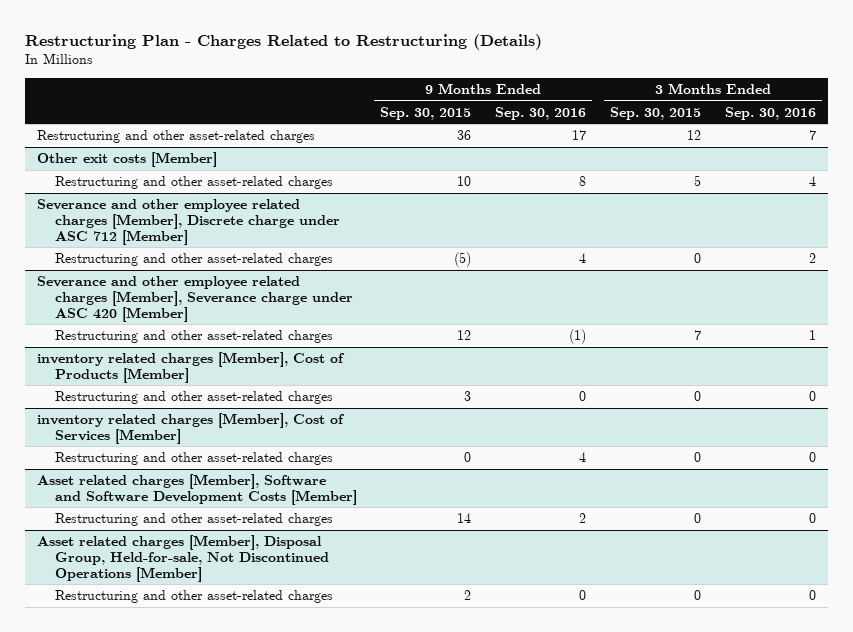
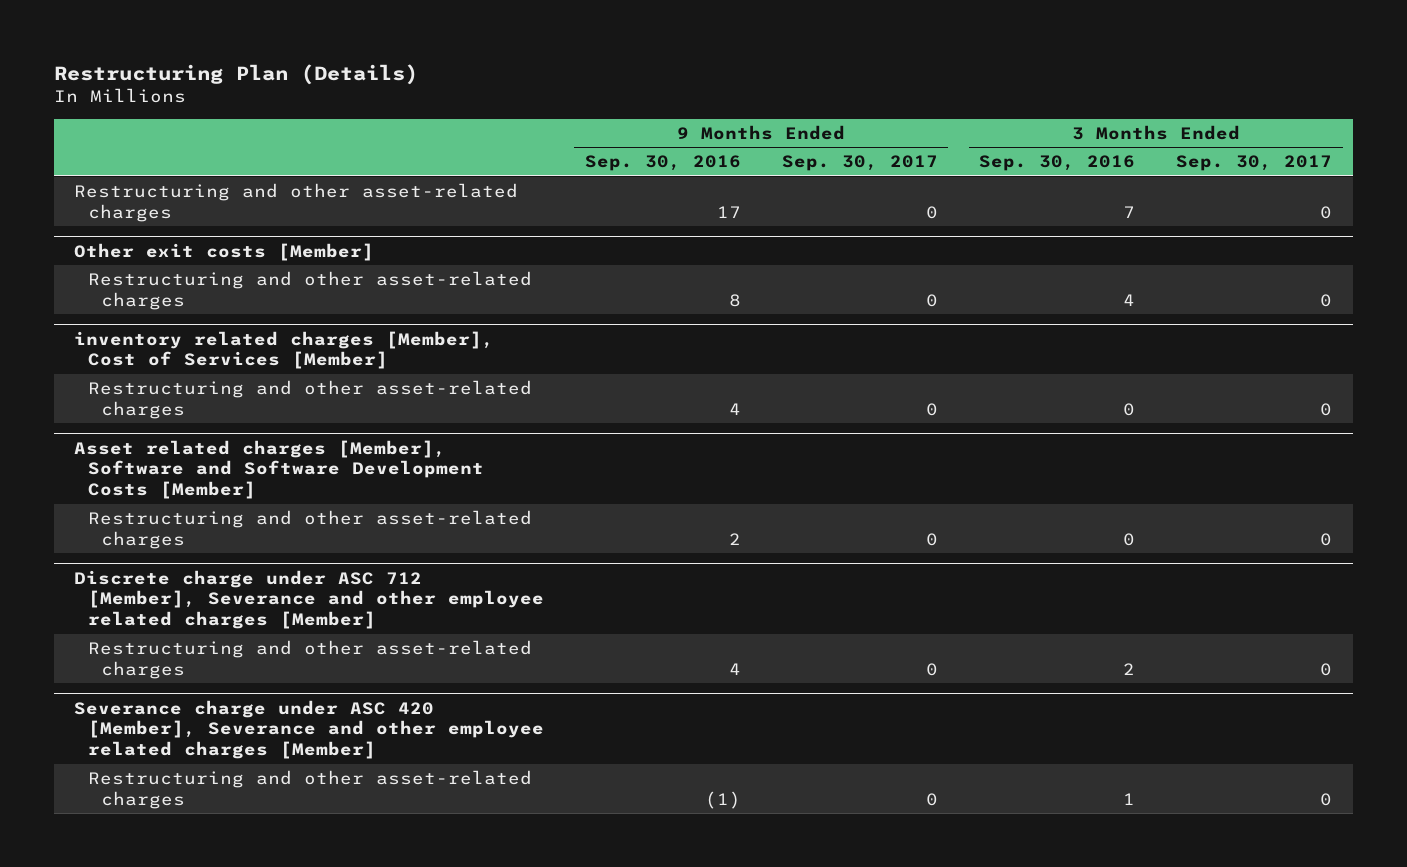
- Restructuring Plan - Charges Related to Restructuring (Details)
+ Restructuring Plan (Details)
- | 9 Months Ended Sep. 30, 2015 | 9 Months Ended Sep. 30, 2016 | 3 Months Ended Sep. 30, 2015 | 3 Months Ended Sep. 30, 2016
+ | 9 Months Ended Sep. 30, 2016 | 9 Months Ended Sep. 30, 2017 | 3 Months Ended Sep. 30, 2016 | 3 Months Ended Sep. 30, 2017
- Severance and other employee related charges [Member], Discrete charge under ASC 712 [Member]
- Restructuring and other asset-related charges | (5) | 4 | 0 | 2
- Severance and other employee related charges [Member], Severance charge under ASC 420 [Member]
- Restructuring and other asset-related charges | 12 | (1) | 7 | 1
- inventory related charges [Member], Cost of Products [Member]
- Restructuring and other asset-related charges | 3 | 0 | 0 | 0
- Asset related charges [Member], Disposal Group, Held-for-sale, Not Discontinued Operations [Member]
- Restructuring and other asset-related charges | 2 | 0 | 0 | 0
+ Discrete charge under ASC 712 [Member], Severance and other employee related charges [Member]
+ Restructuring and other asset-related charges | 4 | 0 | 2 | 0
+ Severance charge under ASC 420 [Member], Severance and other employee related charges [Member]
+ Restructuring and other asset-related charges | (1) | 0 | 1 | 0

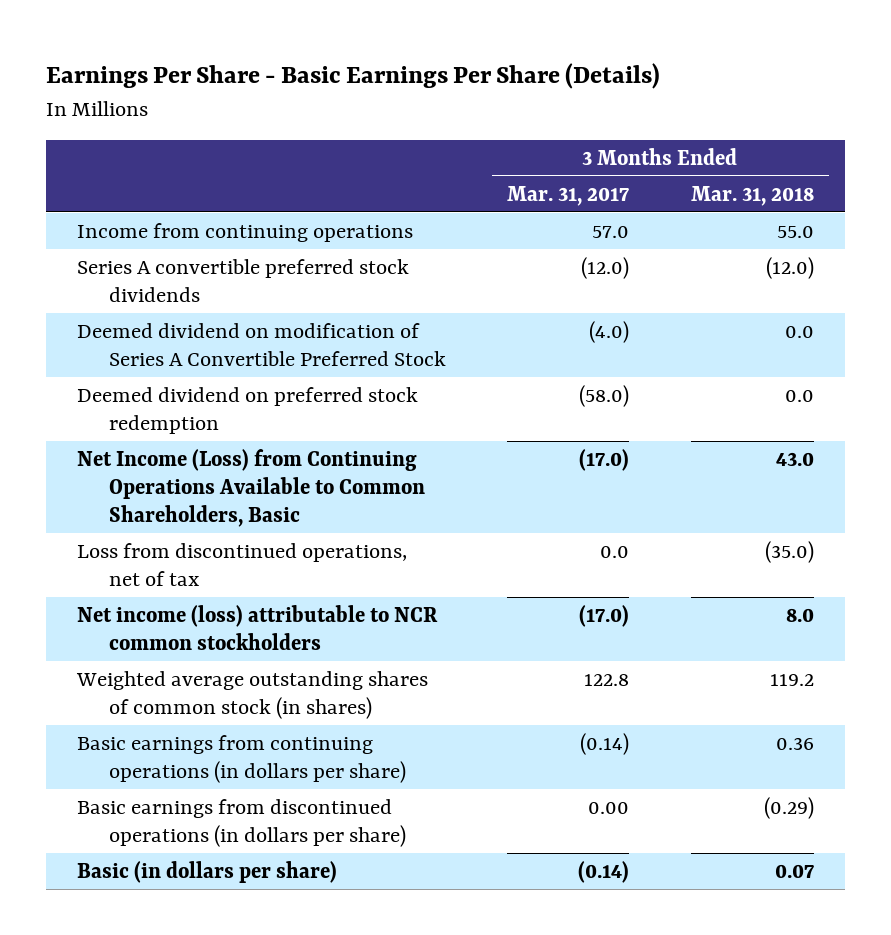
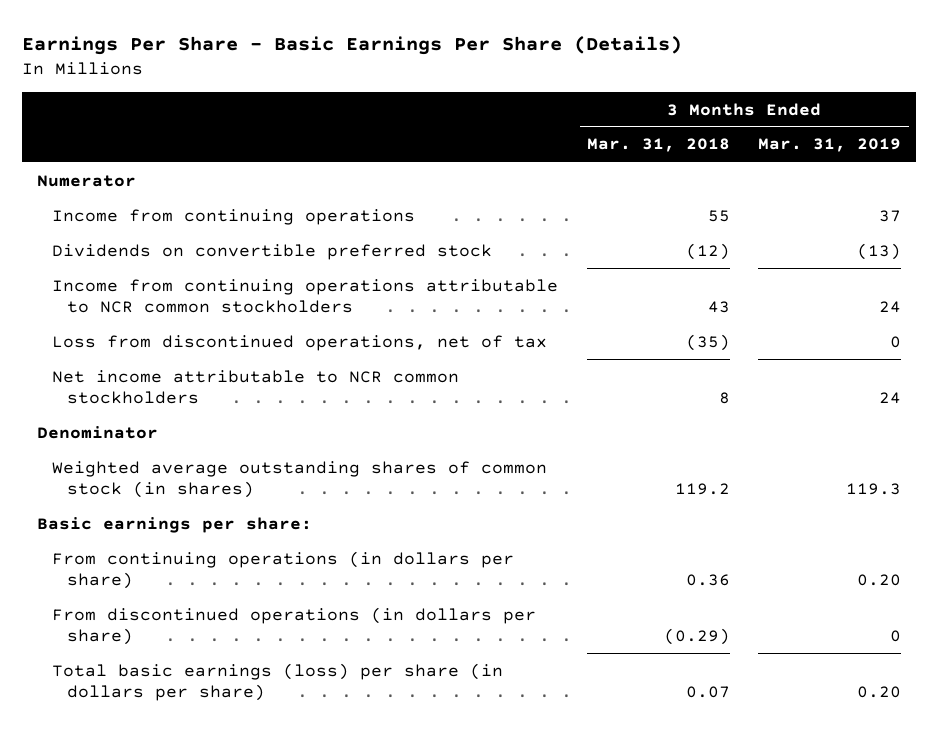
- | 3 Months Ended Mar. 31, 2017 | 3 Months Ended Mar. 31, 2018
+ | 3 Months Ended Mar. 31, 2018 | 3 Months Ended Mar. 31, 2019
- Income from continuing operations | 57.0 | 55.0
- Series A convertible preferred stock dividends | (12.0) | (12.0)
- Deemed dividend on modification of Series A Convertible Preferred Stock | (4.0) | 0.0
- Deemed dividend on preferred stock redemption | (58.0) | 0.0
- Net Income (Loss) from Continuing Operations Available to Common Shareholders, Basic | (17.0) | 43.0
- Loss from discontinued operations, net of tax | 0.0 | (35.0)
- Net income (loss) attributable to NCR common stockholders | (17.0) | 8.0
+ Numerator
+ Income from continuing operations | 55 | 37
+ Dividends on convertible preferred stock | (12) | (13)
+ Income from continuing operations attributable to NCR common stockholders | 43 | 24
+ Loss from discontinued operations, net of tax | (35) | 0
+ Net income attributable to NCR common stockholders | 8 | 24
+ Denominator
- Basic earnings from continuing operations (in dollars per share) | (0.14) | 0.36
- Basic earnings from discontinued operations (in dollars per share) | 0.00 | (0.29)
- Basic (in dollars per share) | (0.14) | 0.07
+ Basic earnings per share:
+ From continuing operations (in dollars per share) | 0.36 | 0.20
+ From discontinued operations (in dollars per share) | (0.29) | 0
+ Total basic earnings (loss) per share (in dollars per share) | 0.07 | 0.20

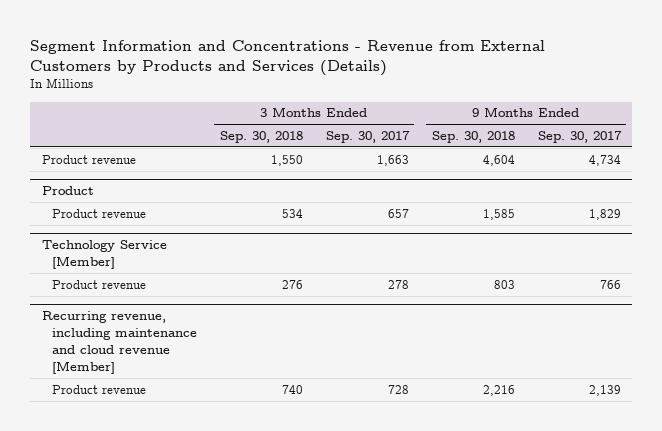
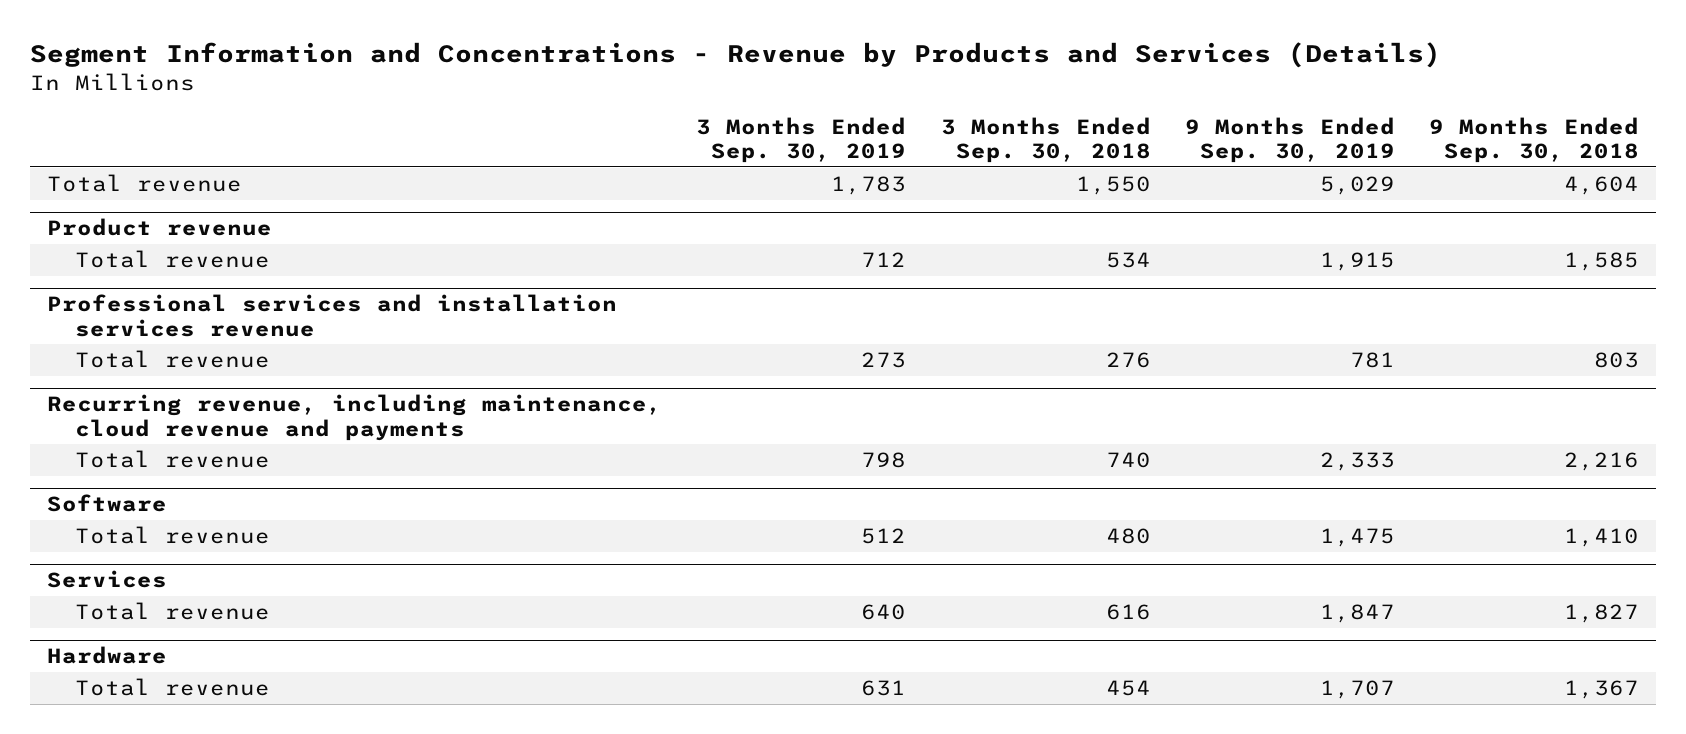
- Segment Information and Concentrations - Revenue from External Customers by Products and Services (Details)
+ Segment Information and Concentrations - Revenue by Products and Services (Details)
- | 3 Months Ended Sep. 30, 2018 | 3 Months Ended Sep. 30, 2017 | 9 Months Ended Sep. 30, 2018 | 9 Months Ended Sep. 30, 2017
+ | 3 Months Ended Sep. 30, 2019 | 3 Months Ended Sep. 30, 2018 | 9 Months Ended Sep. 30, 2019 | 9 Months Ended Sep. 30, 2018
- Product revenue | 1,550 | 1,663 | 4,604 | 4,734
- Product
- Product revenue | 534 | 657 | 1,585 | 1,829
- Technology Service [Member]
- Product revenue | 276 | 278 | 803 | 766
- Recurring revenue, including maintenance and cloud revenue [Member]
- Product revenue | 740 | 728 | 2,216 | 2,139
+ Total revenue | 1,783 | 1,550 | 5,029 | 4,604
+ Product revenue
+ Total revenue | 712 | 534 | 1,915 | 1,585
+ Professional services and installation services revenue
+ Total revenue | 273 | 276 | 781 | 803
+ Recurring revenue, including maintenance, cloud revenue and payments
+ Total revenue | 798 | 740 | 2,333 | 2,216
+ Software
+ Total revenue | 512 | 480 | 1,475 | 1,410
+ Services
+ Total revenue | 640 | 616 | 1,847 | 1,827
+ Hardware
+ Total revenue | 631 | 454 | 1,707 | 1,367

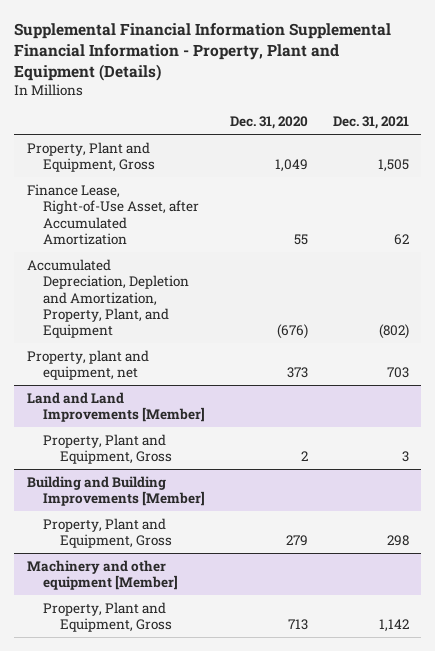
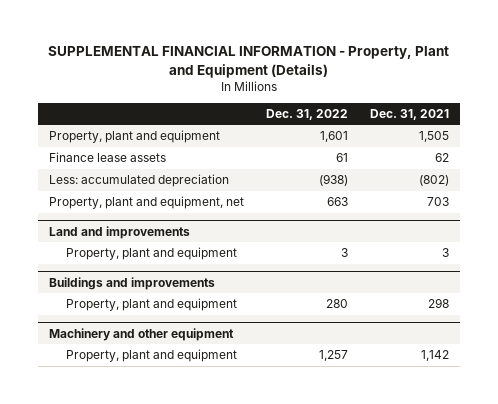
- Supplemental Financial Information Supplemental Financial Information - Property, Plant and Equipment (Details)
+ SUPPLEMENTAL FINANCIAL INFORMATION - Property, Plant and Equipment (Details)
- | Dec. 31, 2020 | Dec. 31, 2021
+ | Dec. 31, 2022 | Dec. 31, 2021
- Property, Plant and Equipment, Gross | 1,049 | 1,505
- Finance Lease, Right-of-Use Asset, after Accumulated Amortization | 55 | 62
- Accumulated Depreciation, Depletion and Amortization, Property, Plant, and Equipment | (676) | (802)
+ Property, plant and equipment | 1,601 | 1,505
+ Finance lease assets | 61 | 62
+ Less: accumulated depreciation | (938) | (802)
- Land and Land Improvements [Member]
- Property, Plant and Equipment, Gross | 2 | 3
- Building and Building Improvements [Member]
- Property, Plant and Equipment, Gross | 279 | 298
- Machinery and other equipment [Member]
- Property, Plant and Equipment, Gross | 713 | 1,142
+ Land and improvements
+ Property, plant and equipment | 3 | 3
+ Buildings and improvements
+ Property, plant and equipment | 280 | 298
+ Machinery and other equipment
+ Property, plant and equipment | 1,257 | 1,142

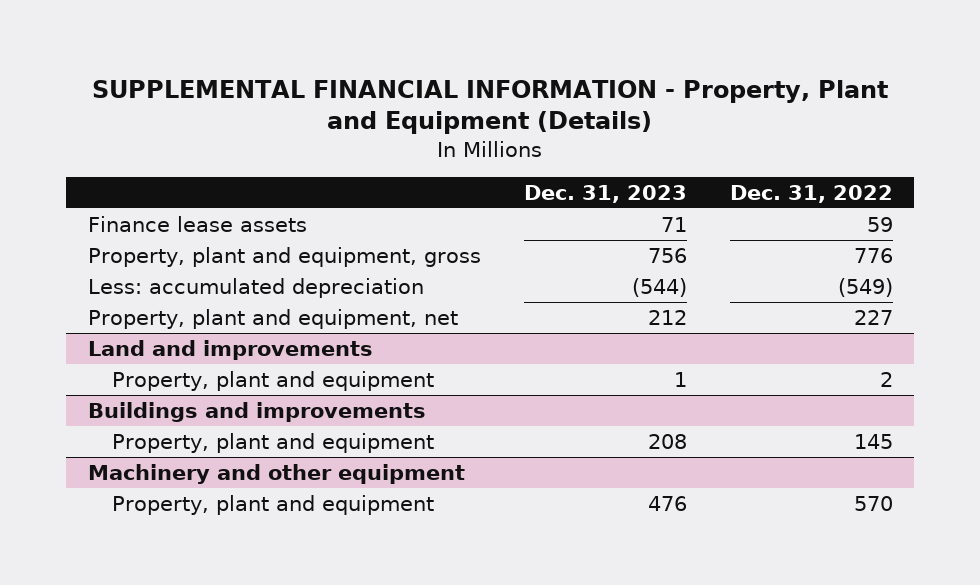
- | Dec. 31, 2022 | Dec. 31, 2021
+ | Dec. 31, 2023 | Dec. 31, 2022
- Property, plant and equipment | 1,601 | 1,505
- Finance lease assets | 61 | 62
- Less: accumulated depreciation | (938) | (802)
- Property, plant and equipment, net | 663 | 703
+ Finance lease assets | 71 | 59
+ Property, plant and equipment, gross | 756 | 776
+ Less: accumulated depreciation | (544) | (549)
+ Property, plant and equipment, net | 212 | 227
@ Land and improvements
- Property, plant and equipment | 3 | 3
+ Property, plant and equipment | 1 | 2
@ Buildings and improvements
- Property, plant and equipment | 280 | 298
+ Property, plant and equipment | 208 | 145
@ Machinery and other equipment
- Property, plant and equipment | 1,257 | 1,142
+ Property, plant and equipment | 476 | 570

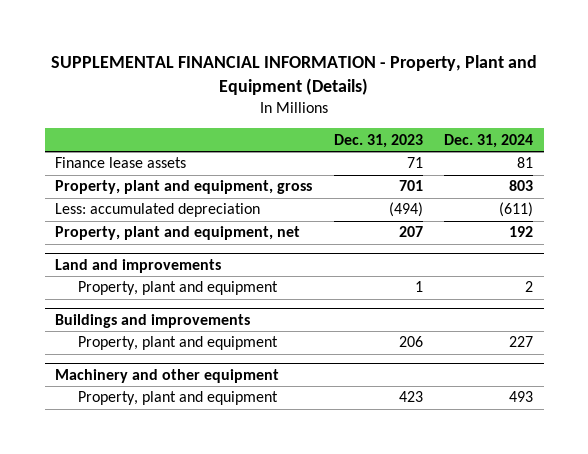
- | Dec. 31, 2023 | Dec. 31, 2022
+ | Dec. 31, 2023 | Dec. 31, 2024
- Property, plant and equipment, gross | 756 | 776
- Less: accumulated depreciation | (544) | (549)
- Property, plant and equipment, net | 212 | 227
+ Property, plant and equipment, gross | 701 | 803
+ Less: accumulated depreciation | (494) | (611)
+ Property, plant and equipment, net | 207 | 192
@ Buildings and improvements
- Property, plant and equipment | 208 | 145
+ Property, plant and equipment | 206 | 227
@ Machinery and other equipment
- Property, plant and equipment | 476 | 570
+ Property, plant and equipment | 423 | 493

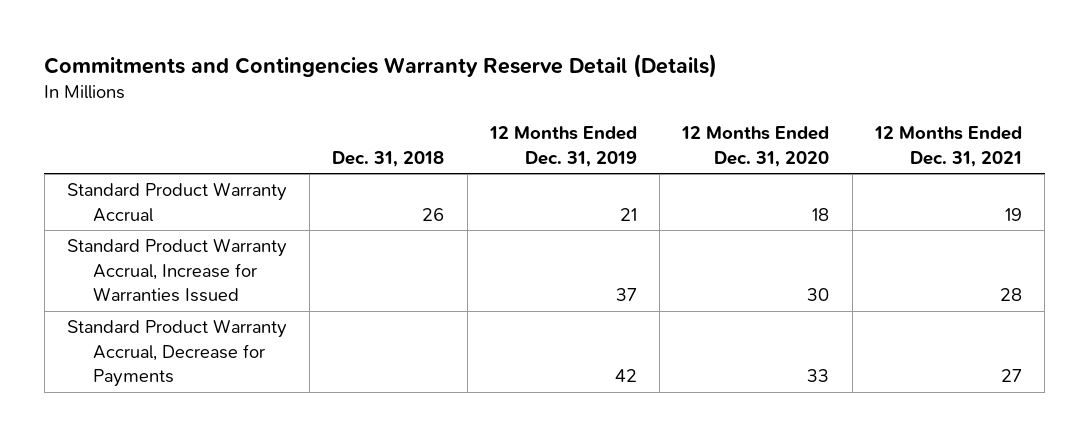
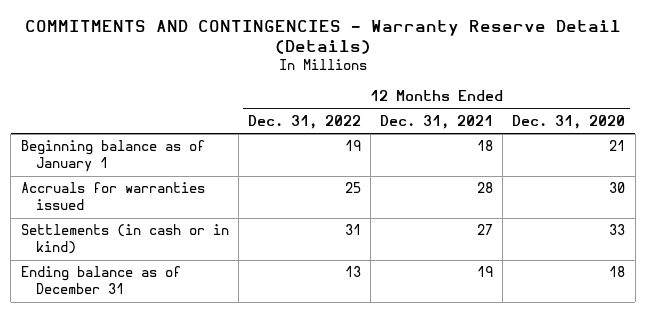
- Commitments and Contingencies Warranty Reserve Detail (Details)
+ COMMITMENTS AND CONTINGENCIES - Warranty Reserve Detail (Details)
- | Dec. 31, 2018 | 12 Months Ended Dec. 31, 2019 | 12 Months Ended Dec. 31, 2020 | 12 Months Ended Dec. 31, 2021
+ | 12 Months Ended Dec. 31, 2022 | 12 Months Ended Dec. 31, 2021 | 12 Months Ended Dec. 31, 2020
- Standard Product Warranty Accrual | 26 | 21 | 18 | 19
- Standard Product Warranty Accrual, Increase for Warranties Issued | | 37 | 30 | 28
- Standard Product Warranty Accrual, Decrease for Payments | | 42 | 33 | 27
+ Beginning balance as of January 1 | 19 | 18 | 21
+ Accruals for warranties issued | 25 | 28 | 30
+ Settlements (in cash or in kind) | 31 | 27 | 33
+ Ending balance as of December 31 | 13 | 19 | 18

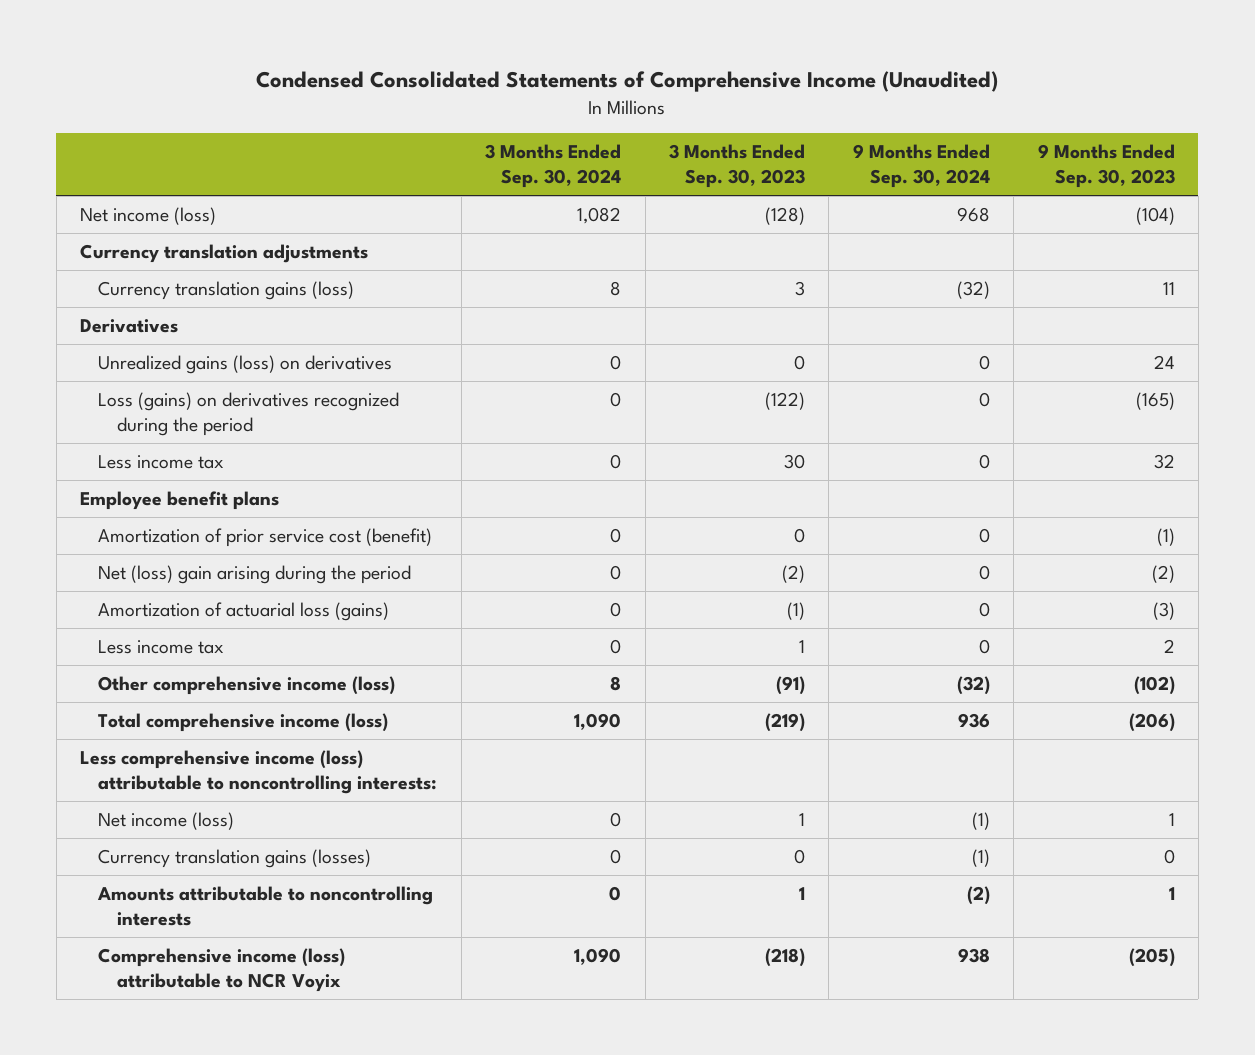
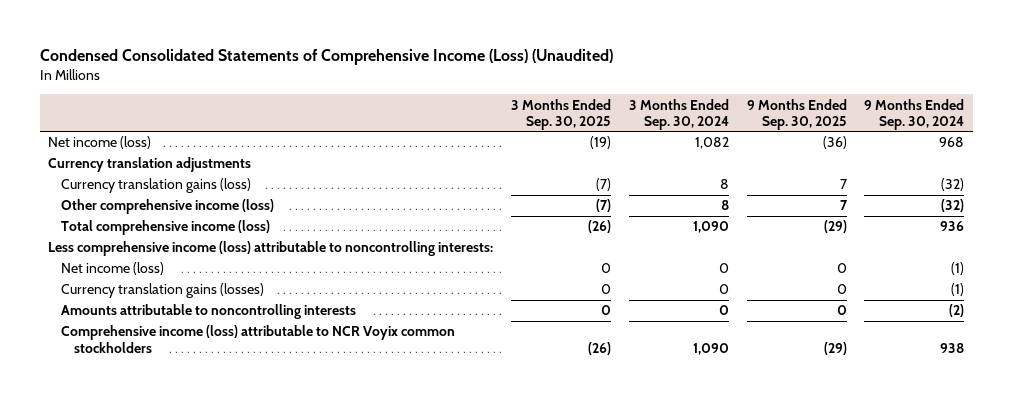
- Condensed Consolidated Statements of Comprehensive Income (Unaudited)
+ Condensed Consolidated Statements of Comprehensive Income (Loss) (Unaudited)
- | 3 Months Ended Sep. 30, 2024 | 3 Months Ended Sep. 30, 2023 | 9 Months Ended Sep. 30, 2024 | 9 Months Ended Sep. 30, 2023
+ | 3 Months Ended Sep. 30, 2025 | 3 Months Ended Sep. 30, 2024 | 9 Months Ended Sep. 30, 2025 | 9 Months Ended Sep. 30, 2024
- Derivatives
- Unrealized gains (loss) on derivatives | 0 | 0 | 0 | 24
- Loss (gains) on derivatives recognized during the period | 0 | (122) | 0 | (165)
- Less income tax | 0 | 30 | 0 | 32
- Employee benefit plans
- Amortization of prior service cost (benefit) | 0 | 0 | 0 | (1)
- Net (loss) gain arising during the period | 0 | (2) | 0 | (2)
- Amortization of actuarial loss (gains) | 0 | (1) | 0 | (3)
- Less income tax | 0 | 1 | 0 | 2
- Comprehensive income (loss) attributable to NCR Voyix | 1,090 | (218) | 938 | (205)
+ Comprehensive income (loss) attributable to NCR Voyix common stockholders | (26) | 1,090 | (29) | 938

